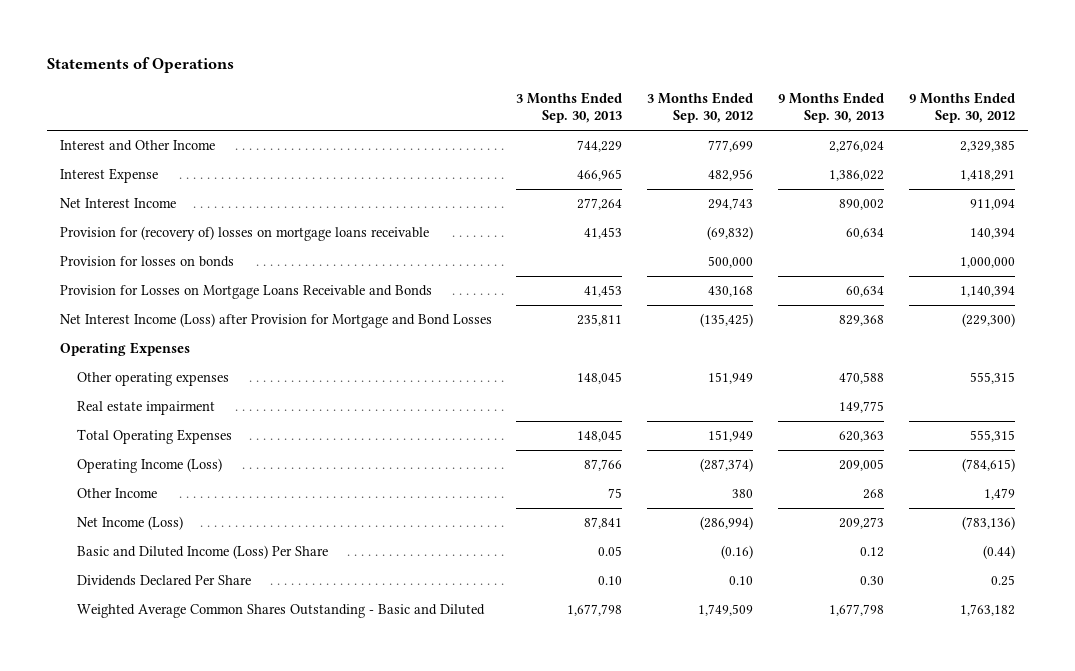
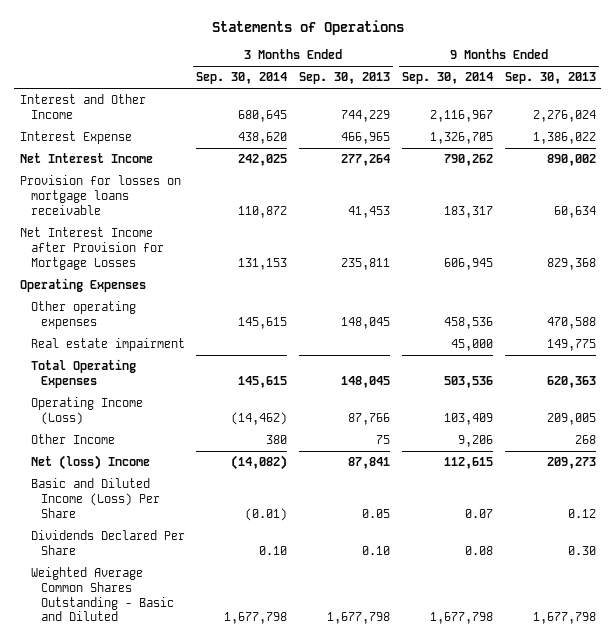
- | 3 Months Ended Sep. 30, 2013 | 3 Months Ended Sep. 30, 2012 | 9 Months Ended Sep. 30, 2013 | 9 Months Ended Sep. 30, 2012
+ | 3 Months Ended Sep. 30, 2014 | 3 Months Ended Sep. 30, 2013 | 9 Months Ended Sep. 30, 2014 | 9 Months Ended Sep. 30, 2013
- Provision for (recovery of) losses on mortgage loans receivable | 41,453 | (69,832) | 60,634 | 140,394
- Provision for losses on bonds | | 500,000 | | 1,000,000
- Provision for Losses on Mortgage Loans Receivable and Bonds | 41,453 | 430,168 | 60,634 | 1,140,394
- Net Interest Income (Loss) after Provision for Mortgage and Bond Losses | 235,811 | (135,425) | 829,368 | (229,300)
+ Provision for losses on mortgage loans receivable | 110,872 | 41,453 | 183,317 | 60,634
+ Net Interest Income after Provision for Mortgage Losses | 131,153 | 235,811 | 606,945 | 829,368
- Net Income (Loss) | 87,841 | (286,994) | 209,273 | (783,136)
+ Net (loss) Income | (14,082) | 87,841 | 112,615 | 209,273

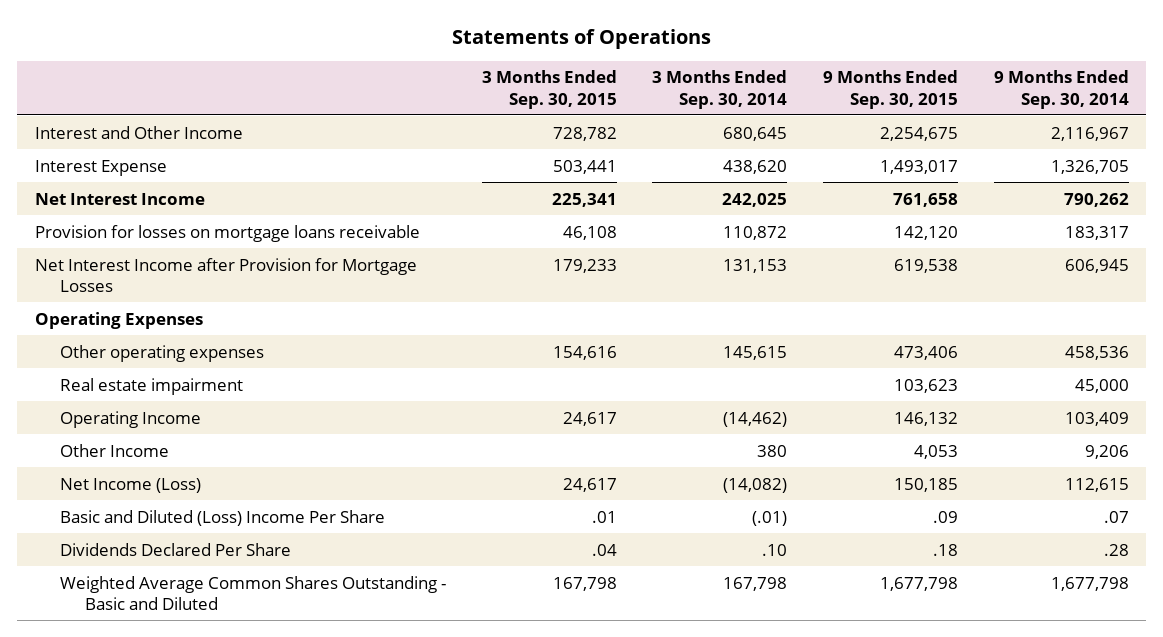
- | 3 Months Ended Sep. 30, 2014 | 3 Months Ended Sep. 30, 2013 | 9 Months Ended Sep. 30, 2014 | 9 Months Ended Sep. 30, 2013
+ | 3 Months Ended Sep. 30, 2015 | 3 Months Ended Sep. 30, 2014 | 9 Months Ended Sep. 30, 2015 | 9 Months Ended Sep. 30, 2014
- Total Operating Expenses | 145,615 | 148,045 | 503,536 | 620,363
- Operating Income (Loss) | (14,462) | 87,766 | 103,409 | 209,005
+ Operating Income | 24,617 | (14,462) | 146,132 | 103,409
- Net (loss) Income | (14,082) | 87,841 | 112,615 | 209,273
- Basic and Diluted Income (Loss) Per Share | (0.01) | 0.05 | 0.07 | 0.12
- Dividends Declared Per Share | 0.10 | 0.10 | 0.08 | 0.30
- Weighted Average Common Shares Outstanding - Basic and Diluted | 1,677,798 | 1,677,798 | 1,677,798 | 1,677,798
+ Net Income (Loss) | 24,617 | (14,082) | 150,185 | 112,615
+ Basic and Diluted (Loss) Income Per Share | .01 | (.01) | .09 | .07
+ Dividends Declared Per Share | .04 | .10 | .18 | .28
+ Weighted Average Common Shares Outstanding - Basic and Diluted | 167,798 | 167,798 | 1,677,798 | 1,677,798

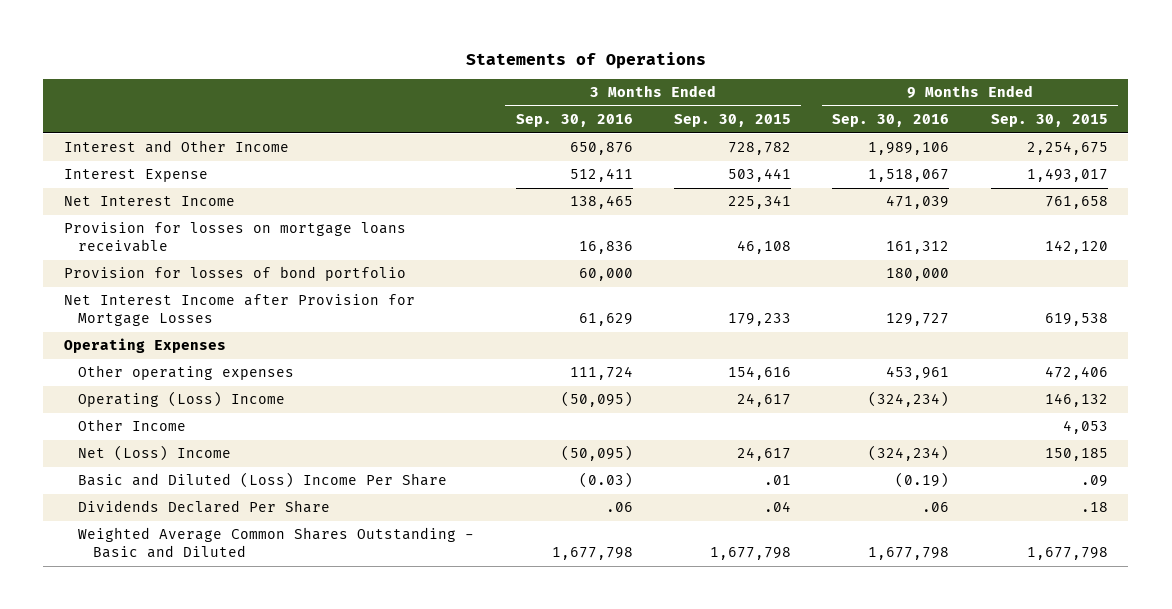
- | 3 Months Ended Sep. 30, 2015 | 3 Months Ended Sep. 30, 2014 | 9 Months Ended Sep. 30, 2015 | 9 Months Ended Sep. 30, 2014
+ | 3 Months Ended Sep. 30, 2016 | 3 Months Ended Sep. 30, 2015 | 9 Months Ended Sep. 30, 2016 | 9 Months Ended Sep. 30, 2015
+ Provision for losses of bond portfolio | 60,000 | | 180,000 |
- Other operating expenses | 154,616 | 145,615 | 473,406 | 458,536
- Real estate impairment | | | 103,623 | 45,000
- Operating Income | 24,617 | (14,462) | 146,132 | 103,409
+ Other operating expenses | 111,724 | 154,616 | 453,961 | 472,406
+ Operating (Loss) Income | (50,095) | 24,617 | (324,234) | 146,132
- Net Income (Loss) | 24,617 | (14,082) | 150,185 | 112,615
+ Net (Loss) Income | (50,095) | 24,617 | (324,234) | 150,185
- Weighted Average Common Shares Outstanding - Basic and Diluted | 167,798 | 167,798 | 1,677,798 | 1,677,798
+ Weighted Average Common Shares Outstanding - Basic and Diluted | 1,677,798 | 1,677,798 | 1,677,798 | 1,677,798

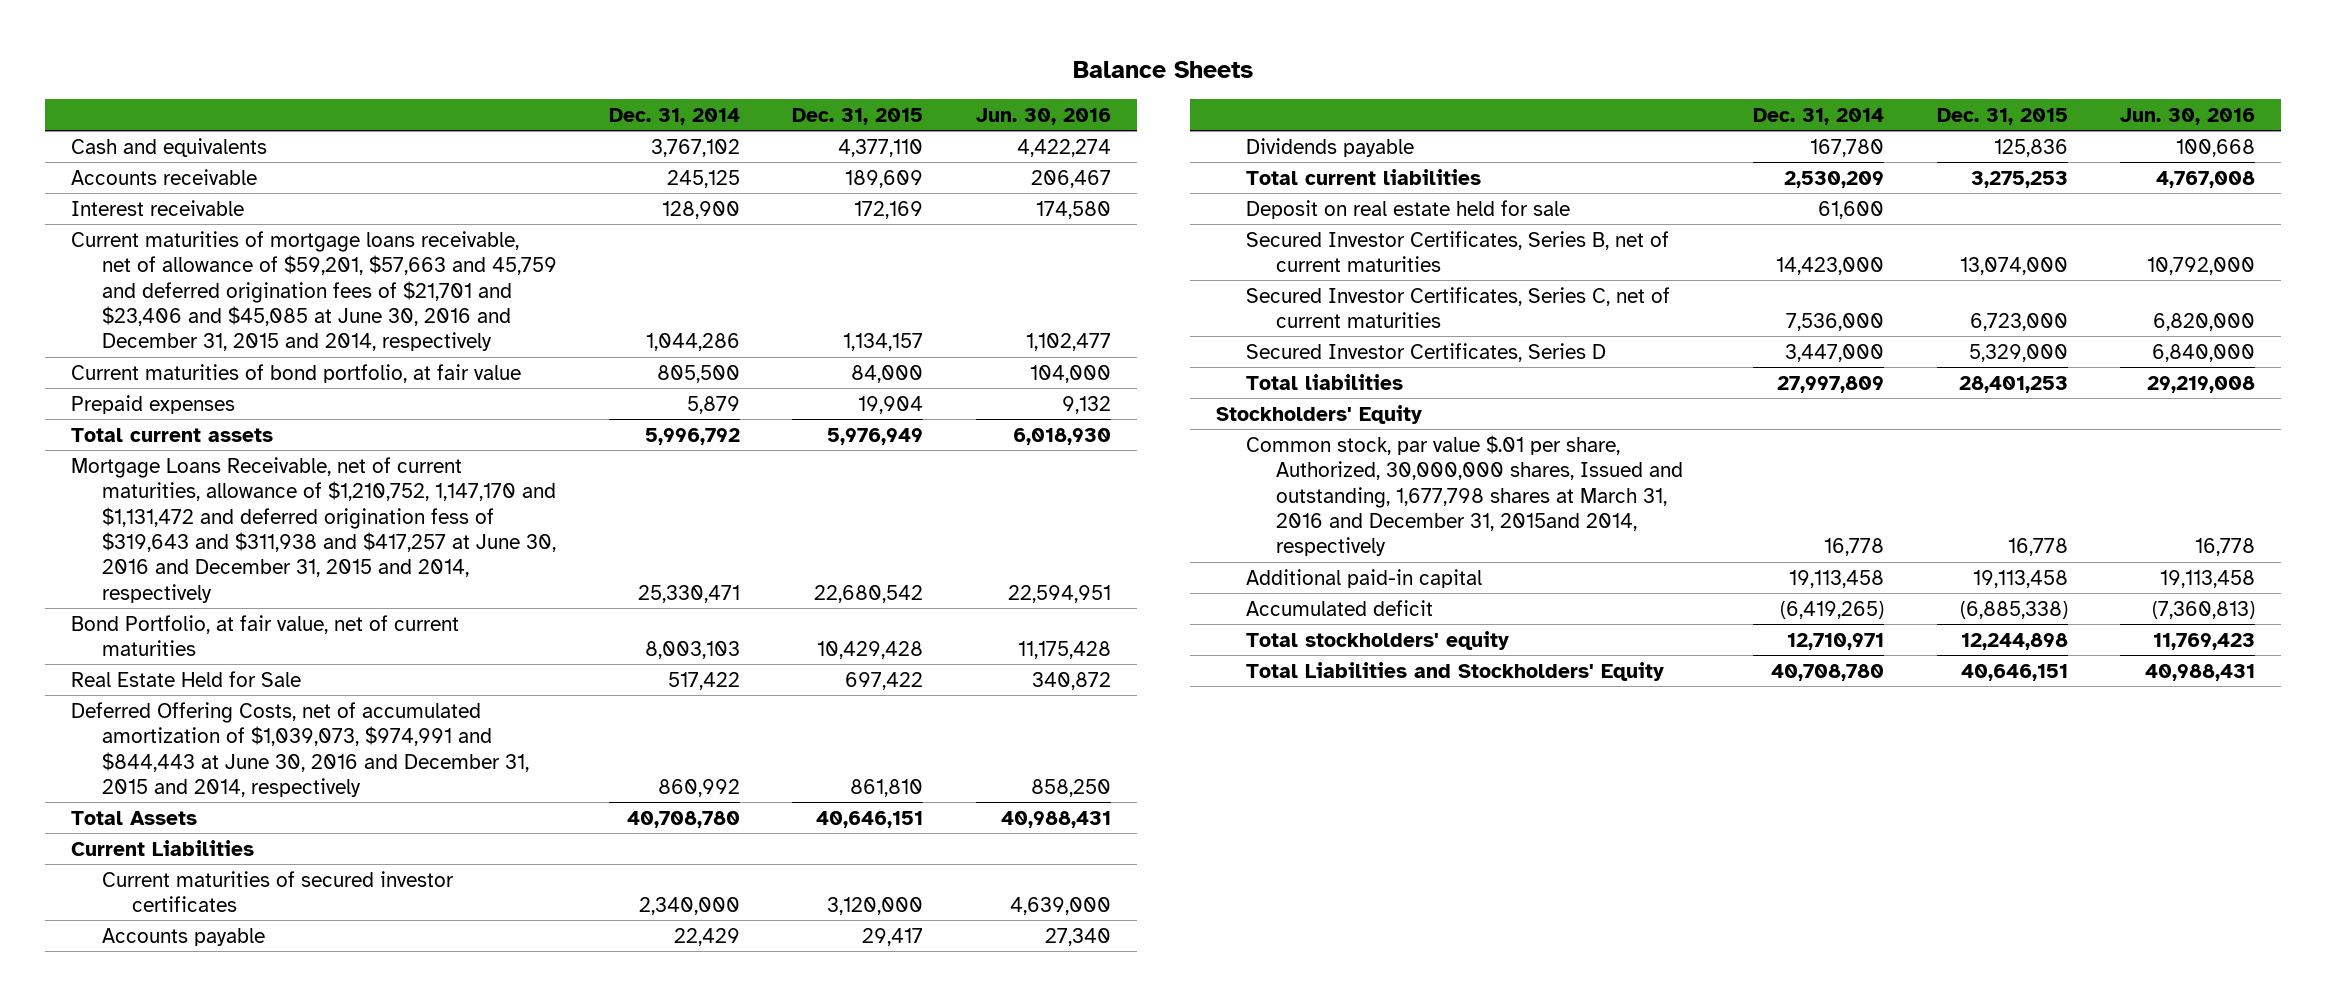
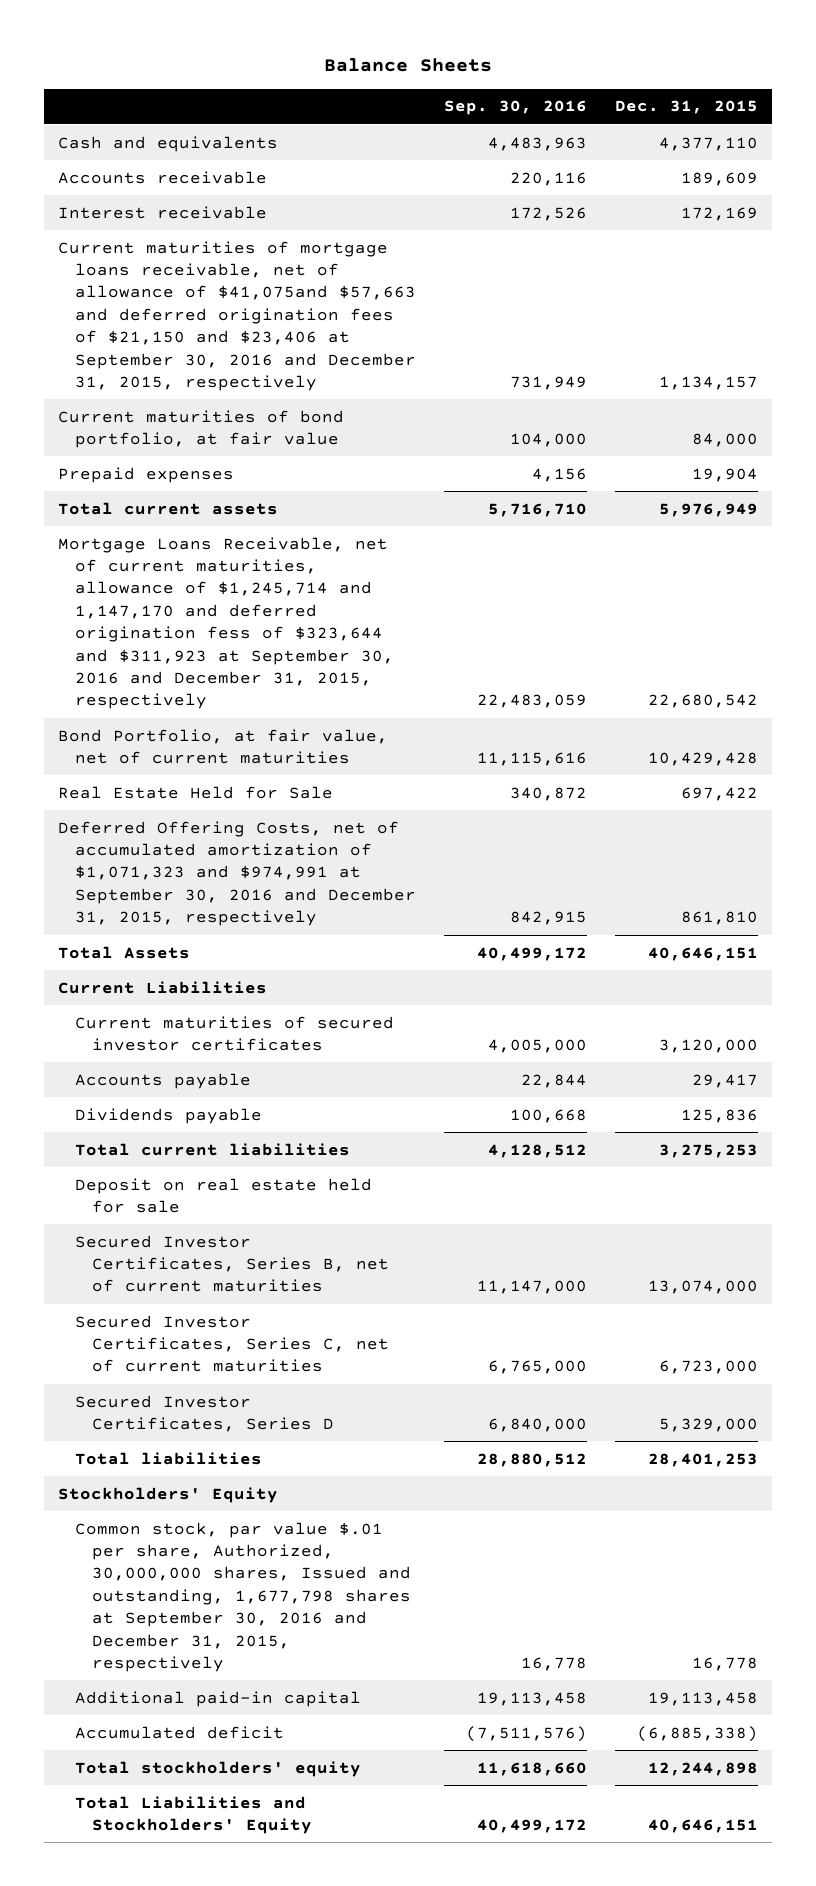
- | Dec. 31, 2014 | Dec. 31, 2015 | Jun. 30, 2016
+ | Sep. 30, 2016 | Dec. 31, 2015
- Current maturities of mortgage loans receivable, net of allowance of $59,201, $57,663 and 45,759 and deferred origination fees of $21,701 and $23,406 and $45,085 at June 30, 2016 and December 31, 2015 and 2014, respectively | 1,044,286 | 1,134,157 | 1,102,477
+ Current maturities of mortgage loans receivable, net of allowance of $41,075and $57,663 and deferred origination fees of $21,150 and $23,406 at September 30, 2016 and December 31, 2015, respectively | 731,949 | 1,134,157
- Mortgage Loans Receivable, net of current maturities, allowance of $1,210,752, 1,147,170 and $1,131,472 and deferred origination fess of $319,643 and $311,938 and $417,257 at June 30, 2016 and December 31, 2015 and 2014, respectively | 25,330,471 | 22,680,542 | 22,594,951
+ Mortgage Loans Receivable, net of current maturities, allowance of $1,245,714 and 1,147,170 and deferred origination fess of $323,644 and $311,923 at September 30, 2016 and December 31, 2015, respectively | 22,483,059 | 22,680,542
- Deferred Offering Costs, net of accumulated amortization of $1,039,073, $974,991 and $844,443 at June 30, 2016 and December 31, 2015 and 2014, respectively | 860,992 | 861,810 | 858,250
+ Deferred Offering Costs, net of accumulated amortization of $1,071,323 and $974,991 at September 30, 2016 and December 31, 2015, respectively | 842,915 | 861,810
- Common stock, par value $.01 per share, Authorized, 30,000,000 shares, Issued and outstanding, 1,677,798 shares at March 31, 2016 and December 31, 2015and 2014, respectively | 16,778 | 16,778 | 16,778
+ Common stock, par value $.01 per share, Authorized, 30,000,000 shares, Issued and outstanding, 1,677,798 shares at September 30, 2016 and December 31, 2015, respectively | 16,778 | 16,778

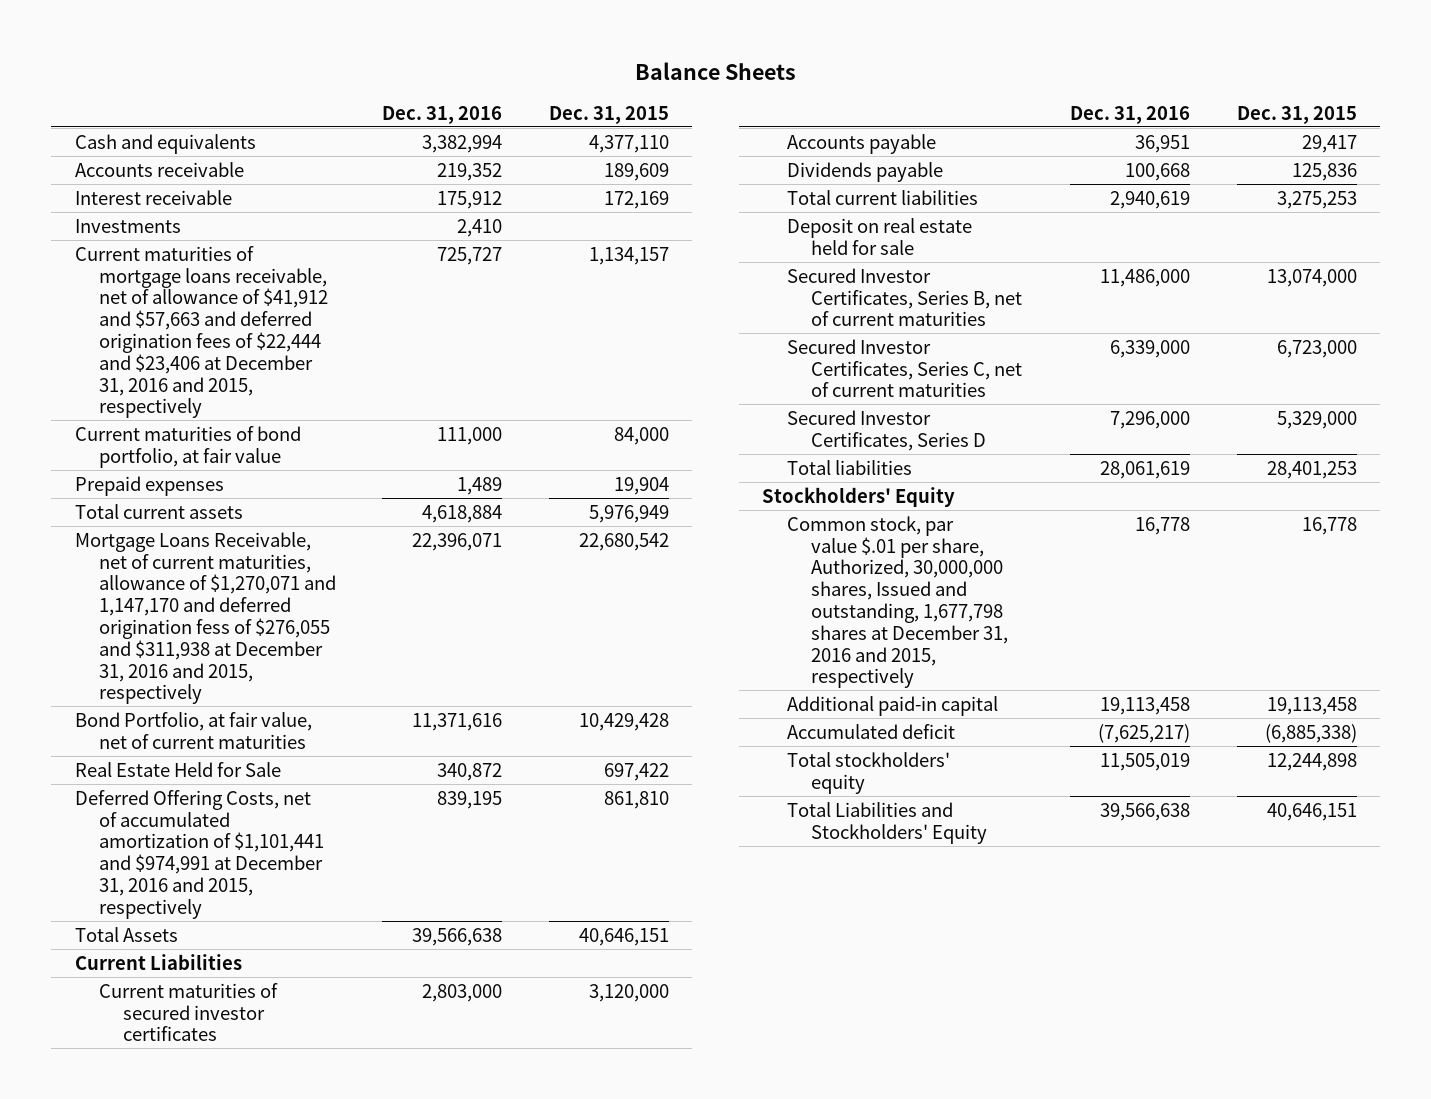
- | Sep. 30, 2016 | Dec. 31, 2015
+ | Dec. 31, 2016 | Dec. 31, 2015
- Current maturities of mortgage loans receivable, net of allowance of $41,075and $57,663 and deferred origination fees of $21,150 and $23,406 at September 30, 2016 and December 31, 2015, respectively | 731,949 | 1,134,157
+ Investments | 2,410 |
+ Current maturities of mortgage loans receivable, net of allowance of $41,912 and $57,663 and deferred origination fees of $22,444 and $23,406 at December 31, 2016 and 2015, respectively | 725,727 | 1,134,157
- Mortgage Loans Receivable, net of current maturities, allowance of $1,245,714 and 1,147,170 and deferred origination fess of $323,644 and $311,923 at September 30, 2016 and December 31, 2015, respectively | 22,483,059 | 22,680,542
+ Mortgage Loans Receivable, net of current maturities, allowance of $1,270,071 and 1,147,170 and deferred origination fess of $276,055 and $311,938 at December 31, 2016 and 2015, respectively | 22,396,071 | 22,680,542
- Deferred Offering Costs, net of accumulated amortization of $1,071,323 and $974,991 at September 30, 2016 and December 31, 2015, respectively | 842,915 | 861,810
+ Deferred Offering Costs, net of accumulated amortization of $1,101,441 and $974,991 at December 31, 2016 and 2015, respectively | 839,195 | 861,810
- Common stock, par value $.01 per share, Authorized, 30,000,000 shares, Issued and outstanding, 1,677,798 shares at September 30, 2016 and December 31, 2015, respectively | 16,778 | 16,778
+ Common stock, par value $.01 per share, Authorized, 30,000,000 shares, Issued and outstanding, 1,677,798 shares at December 31, 2016 and 2015, respectively | 16,778 | 16,778

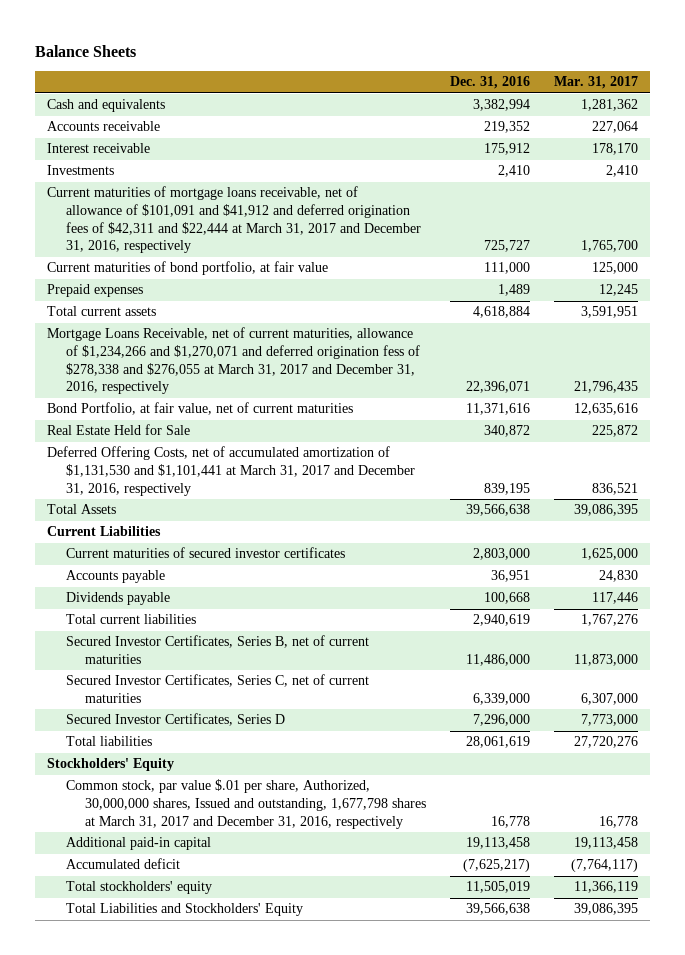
- | Dec. 31, 2016 | Dec. 31, 2015
+ | Dec. 31, 2016 | Mar. 31, 2017
- Current maturities of mortgage loans receivable, net of allowance of $41,912 and $57,663 and deferred origination fees of $22,444 and $23,406 at December 31, 2016 and 2015, respectively | 725,727 | 1,134,157
+ Current maturities of mortgage loans receivable, net of allowance of $101,091 and $41,912 and deferred origination fees of $42,311 and $22,444 at March 31, 2017 and December 31, 2016, respectively | 725,727 | 1,765,700
- Mortgage Loans Receivable, net of current maturities, allowance of $1,270,071 and 1,147,170 and deferred origination fess of $276,055 and $311,938 at December 31, 2016 and 2015, respectively | 22,396,071 | 22,680,542
+ Mortgage Loans Receivable, net of current maturities, allowance of $1,234,266 and $1,270,071 and deferred origination fess of $278,338 and $276,055 at March 31, 2017 and December 31, 2016, respectively | 22,396,071 | 21,796,435
- Deferred Offering Costs, net of accumulated amortization of $1,101,441 and $974,991 at December 31, 2016 and 2015, respectively | 839,195 | 861,810
+ Deferred Offering Costs, net of accumulated amortization of $1,131,530 and $1,101,441 at March 31, 2017 and December 31, 2016, respectively | 839,195 | 836,521
- Deposit on real estate held for sale
- Common stock, par value $.01 per share, Authorized, 30,000,000 shares, Issued and outstanding, 1,677,798 shares at December 31, 2016 and 2015, respectively | 16,778 | 16,778
+ Common stock, par value $.01 per share, Authorized, 30,000,000 shares, Issued and outstanding, 1,677,798 shares at March 31, 2017 and December 31, 2016, respectively | 16,778 | 16,778

